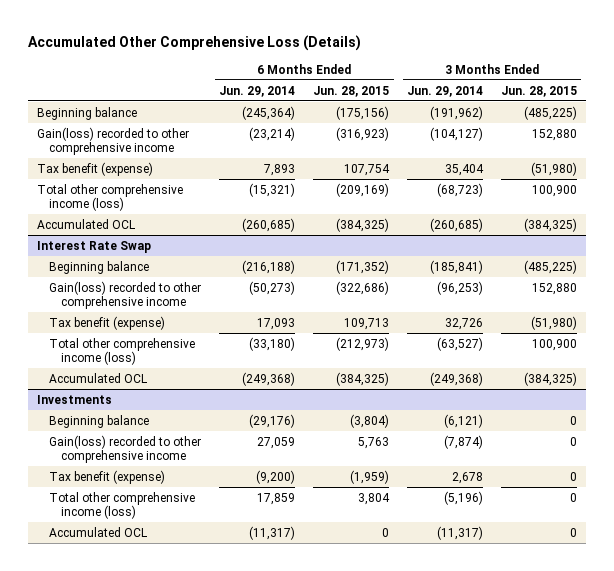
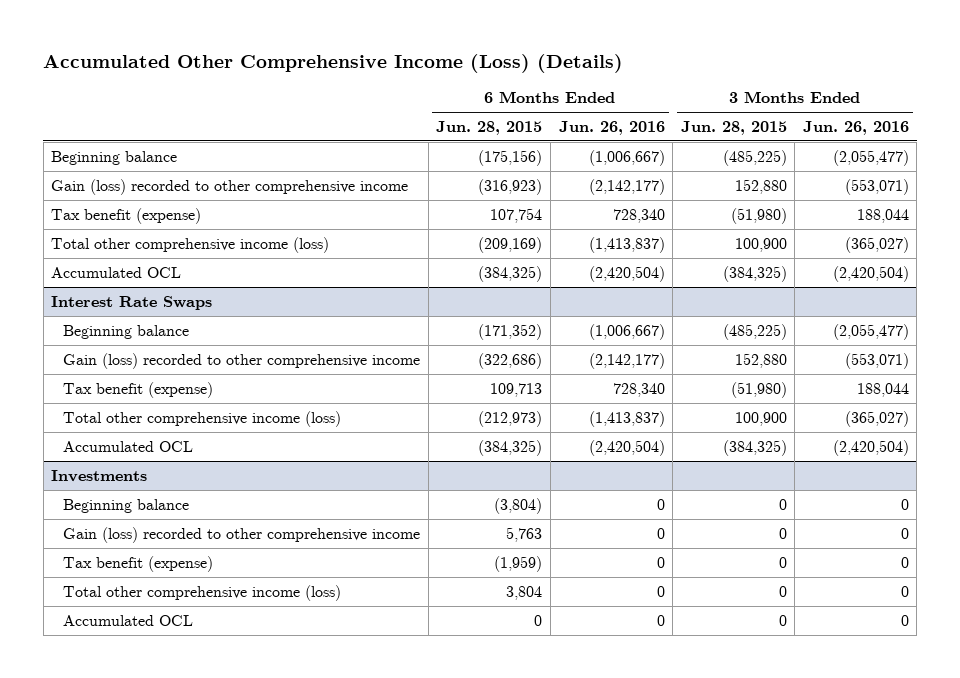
- Accumulated Other Comprehensive Loss (Details)
+ Accumulated Other Comprehensive Income (Loss) (Details)
- | 6 Months Ended Jun. 29, 2014 | 6 Months Ended Jun. 28, 2015 | 3 Months Ended Jun. 29, 2014 | 3 Months Ended Jun. 28, 2015
+ | 6 Months Ended Jun. 28, 2015 | 6 Months Ended Jun. 26, 2016 | 3 Months Ended Jun. 28, 2015 | 3 Months Ended Jun. 26, 2016
- Gain(loss) recorded to other comprehensive income | (23,214) | (316,923) | (104,127) | 152,880
+ Gain (loss) recorded to other comprehensive income | (316,923) | (2,142,177) | 152,880 | (553,071)
- Interest Rate Swap
+ Interest Rate Swaps
- Gain(loss) recorded to other comprehensive income | (50,273) | (322,686) | (96,253) | 152,880
+ Gain (loss) recorded to other comprehensive income | (322,686) | (2,142,177) | 152,880 | (553,071)
@ Investments
- Gain(loss) recorded to other comprehensive income | 27,059 | 5,763 | (7,874) | 0
+ Gain (loss) recorded to other comprehensive income | 5,763 | 0 | 0 | 0

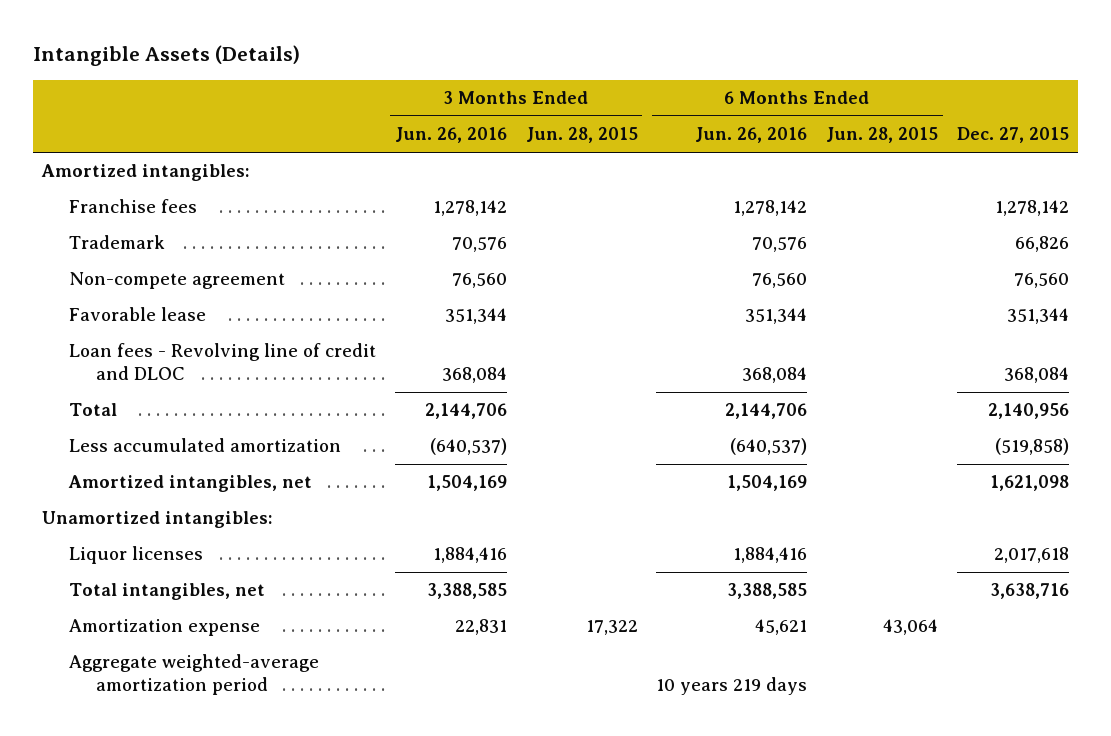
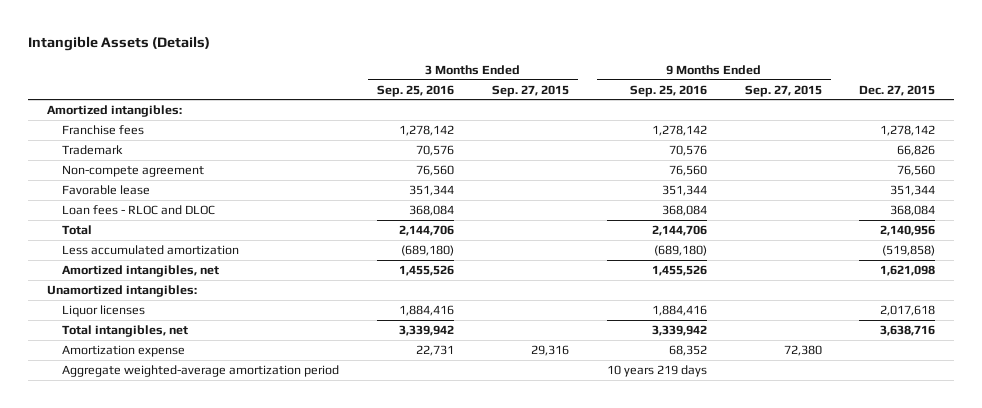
- | 3 Months Ended Jun. 26, 2016 | 3 Months Ended Jun. 28, 2015 | 6 Months Ended Jun. 26, 2016 | 6 Months Ended Jun. 28, 2015 | Dec. 27, 2015
+ | 3 Months Ended Sep. 25, 2016 | 3 Months Ended Sep. 27, 2015 | 9 Months Ended Sep. 25, 2016 | 9 Months Ended Sep. 27, 2015 | Dec. 27, 2015
- Loan fees - Revolving line of credit and DLOC | 368,084 | | 368,084 | | 368,084
+ Loan fees - RLOC and DLOC | 368,084 | | 368,084 | | 368,084

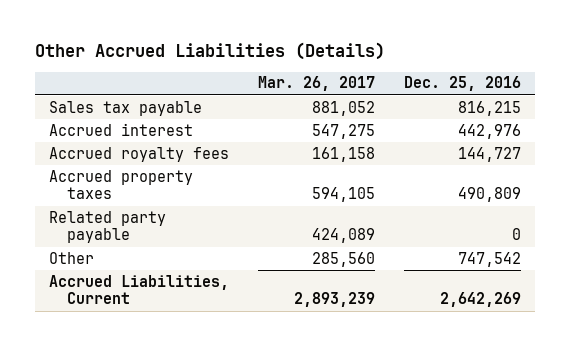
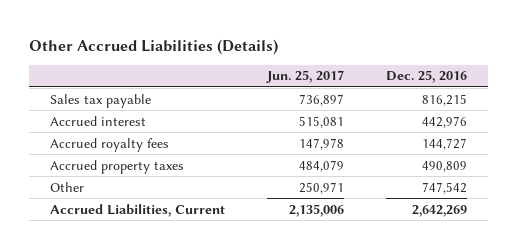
- | Mar. 26, 2017 | Dec. 25, 2016
+ | Jun. 25, 2017 | Dec. 25, 2016
- Related party payable | 424,089 | 0

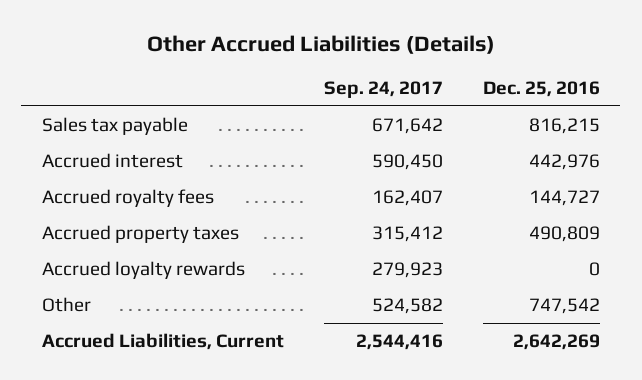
- | Jun. 25, 2017 | Dec. 25, 2016
+ | Sep. 24, 2017 | Dec. 25, 2016
+ Accrued loyalty rewards | 279,923 | 0

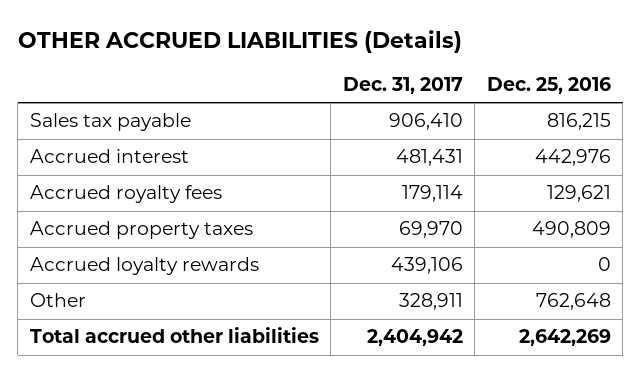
- Other Accrued Liabilities (Details)
+ OTHER ACCRUED LIABILITIES (Details)
- | Sep. 24, 2017 | Dec. 25, 2016
+ | Dec. 31, 2017 | Dec. 25, 2016
- Accrued royalty fees | 162,407 | 144,727
+ Accrued royalty fees | 179,114 | 129,621
- Other | 524,582 | 747,542
- Accrued Liabilities, Current | 2,544,416 | 2,642,269
+ Other | 328,911 | 762,648
+ Total accrued other liabilities | 2,404,942 | 2,642,269

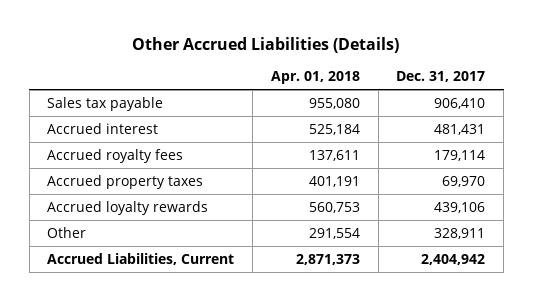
- OTHER ACCRUED LIABILITIES (Details)
+ Other Accrued Liabilities (Details)
- | Dec. 31, 2017 | Dec. 25, 2016
+ | Apr. 01, 2018 | Dec. 31, 2017
- Total accrued other liabilities | 2,404,942 | 2,642,269
+ Accrued Liabilities, Current | 2,871,373 | 2,404,942

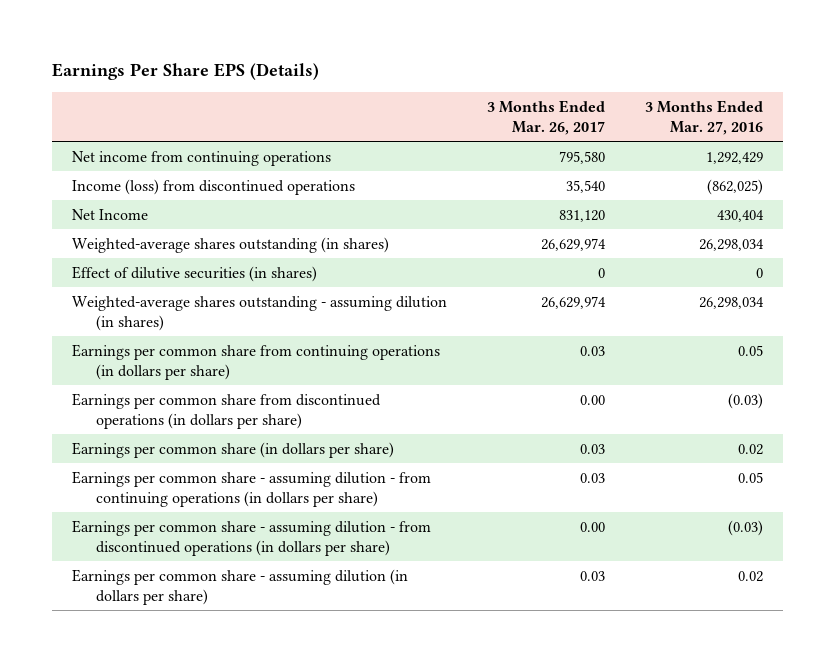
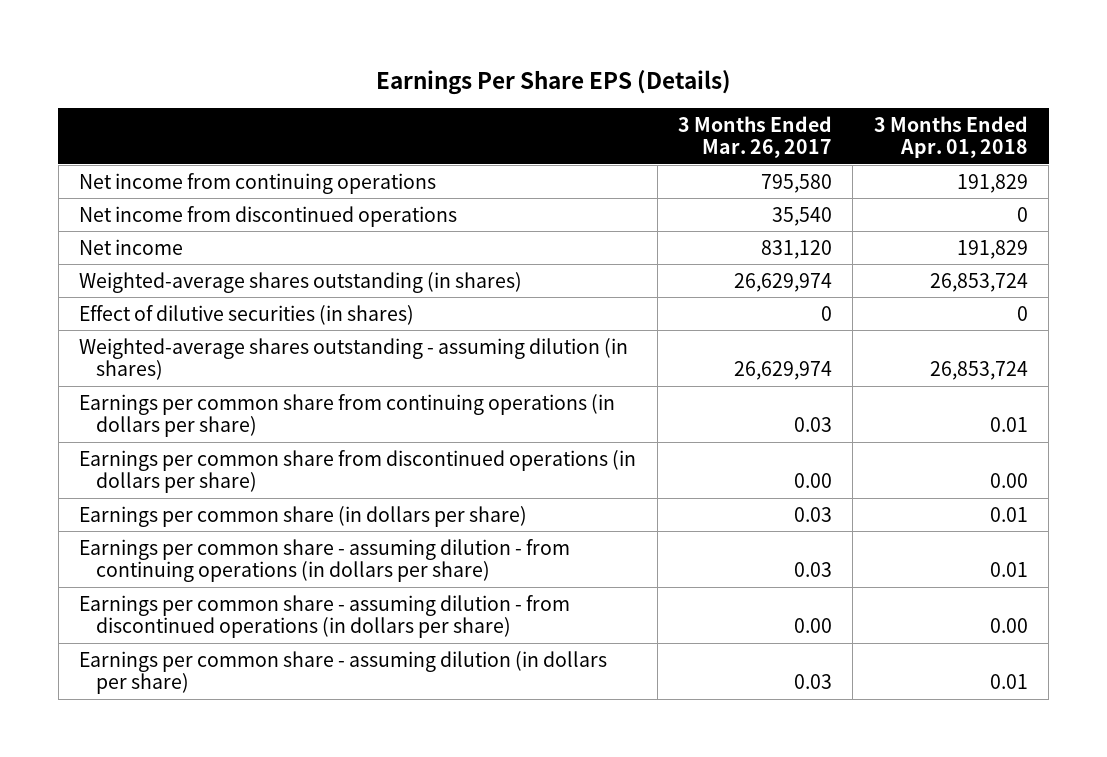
- | 3 Months Ended Mar. 26, 2017 | 3 Months Ended Mar. 27, 2016
+ | 3 Months Ended Mar. 26, 2017 | 3 Months Ended Apr. 01, 2018
- Income (loss) from discontinued operations | 35,540 | (862,025)
- Net Income | 831,120 | 430,404
+ Net income from discontinued operations | 35,540 | 0
+ Net income | 831,120 | 191,829

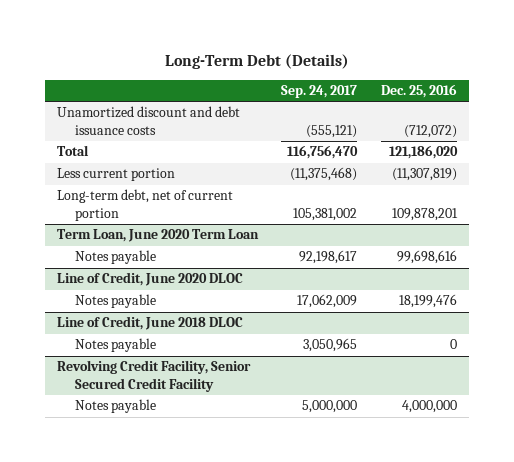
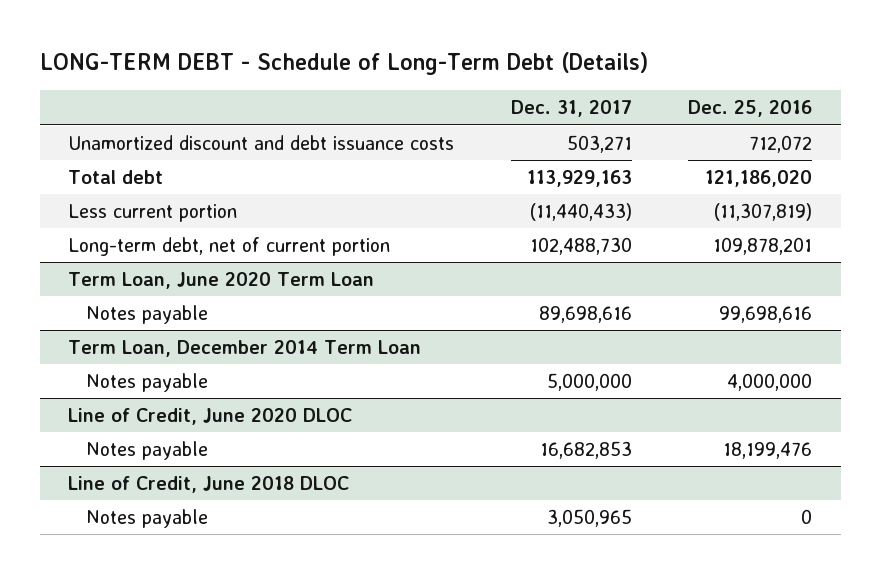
- Long-Term Debt (Details)
+ LONG-TERM DEBT - Schedule of Long-Term Debt (Details)
- | Sep. 24, 2017 | Dec. 25, 2016
+ | Dec. 31, 2017 | Dec. 25, 2016
- Unamortized discount and debt issuance costs | (555,121) | (712,072)
- Total | 116,756,470 | 121,186,020
+ Unamortized discount and debt issuance costs | 503,271 | 712,072
+ Total debt | 113,929,163 | 121,186,020
+ Term Loan, December 2014 Term Loan
+ Notes payable | 5,000,000 | 4,000,000
- Revolving Credit Facility, Senior Secured Credit Facility
- Notes payable | 5,000,000 | 4,000,000

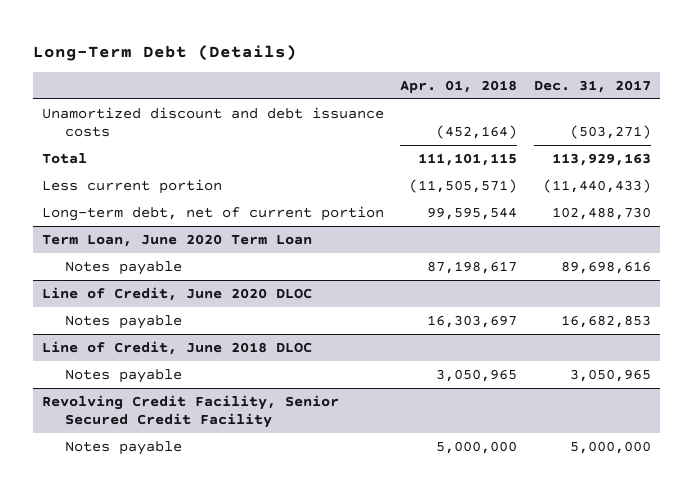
- LONG-TERM DEBT - Schedule of Long-Term Debt (Details)
+ Long-Term Debt (Details)
- | Dec. 31, 2017 | Dec. 25, 2016
+ | Apr. 01, 2018 | Dec. 31, 2017
- Unamortized discount and debt issuance costs | 503,271 | 712,072
- Total debt | 113,929,163 | 121,186,020
+ Unamortized discount and debt issuance costs | (452,164) | (503,271)
+ Total | 111,101,115 | 113,929,163
- Term Loan, December 2014 Term Loan
- Notes payable | 5,000,000 | 4,000,000
+ Revolving Credit Facility, Senior Secured Credit Facility
+ Notes payable | 5,000,000 | 5,000,000

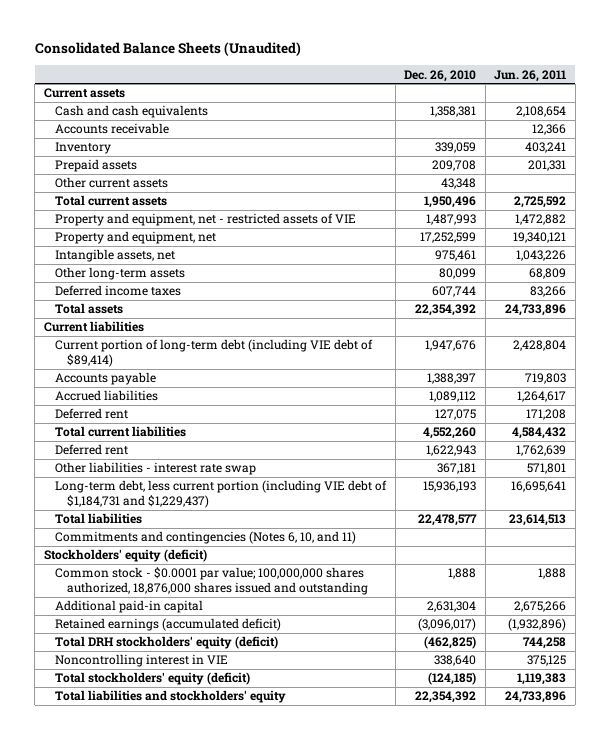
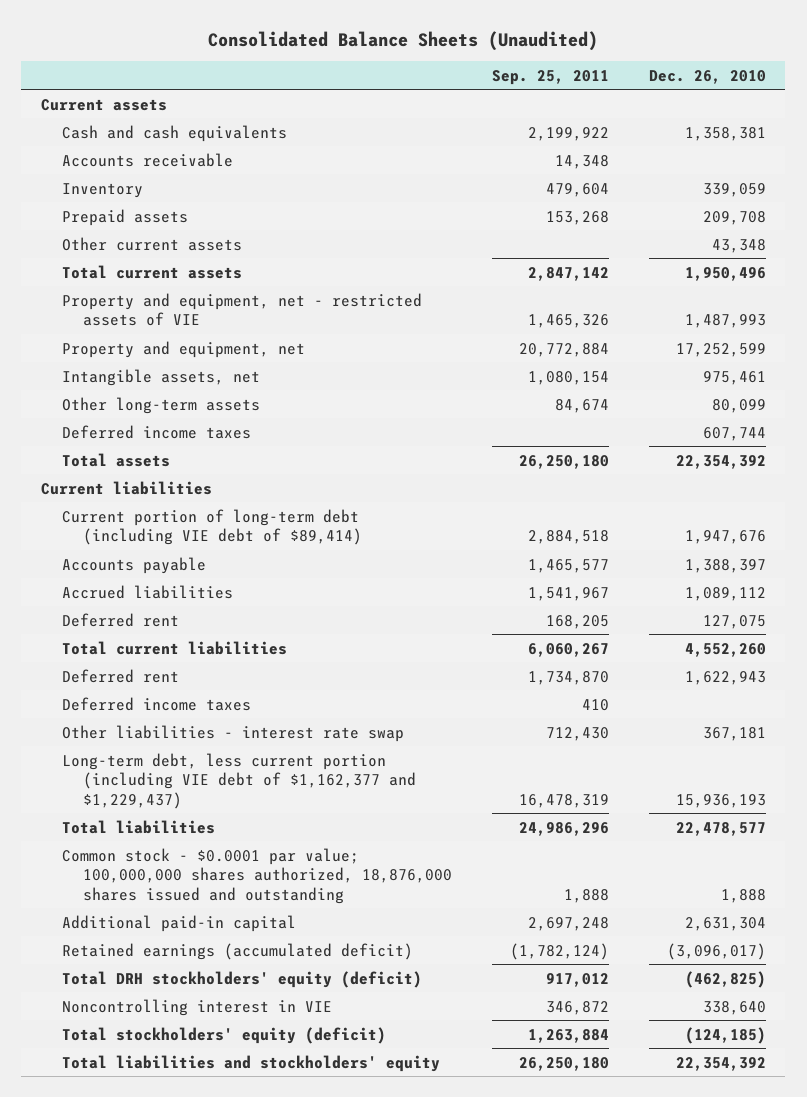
- | Dec. 26, 2010 | Jun. 26, 2011
+ | Sep. 25, 2011 | Dec. 26, 2010
+ Deferred income taxes | 410 |
- Long-term debt, less current portion (including VIE debt of $1,184,731 and $1,229,437) | 15,936,193 | 16,695,641
+ Long-term debt, less current portion (including VIE debt of $1,162,377 and $1,229,437) | 16,478,319 | 15,936,193
- Commitments and contingencies (Notes 6, 10, and 11)
- Stockholders' equity (deficit)

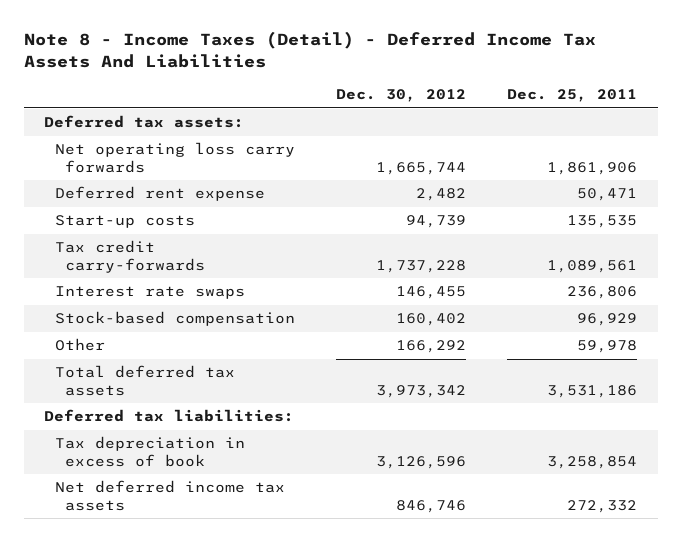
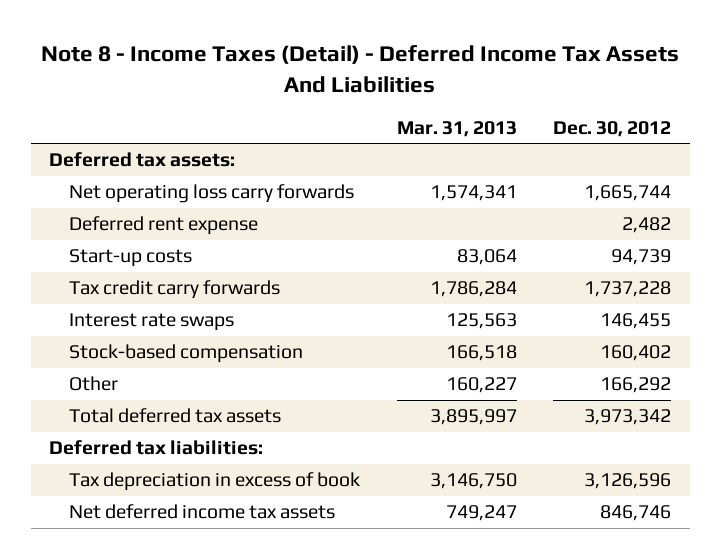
- | Dec. 30, 2012 | Dec. 25, 2011
+ | Mar. 31, 2013 | Dec. 30, 2012
- Tax credit carry-forwards | 1,737,228 | 1,089,561
+ Tax credit carry forwards | 1,786,284 | 1,737,228

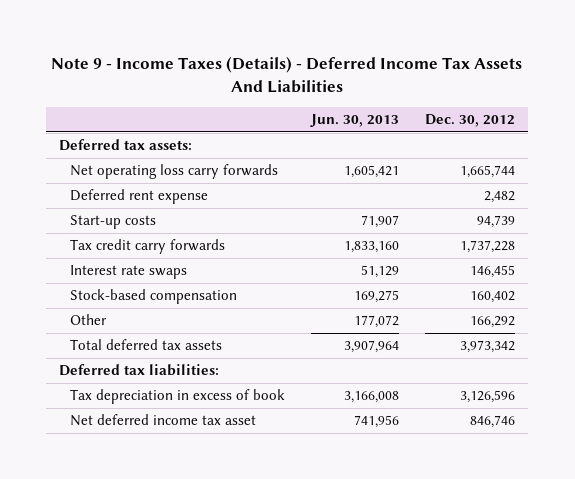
- Note 8 - Income Taxes (Detail) - Deferred Income Tax Assets And Liabilities
+ Note 9 - Income Taxes (Details) - Deferred Income Tax Assets And Liabilities
- | Mar. 31, 2013 | Dec. 30, 2012
+ | Jun. 30, 2013 | Dec. 30, 2012
- Net deferred income tax assets | 749,247 | 846,746
+ Net deferred income tax asset | 741,956 | 846,746

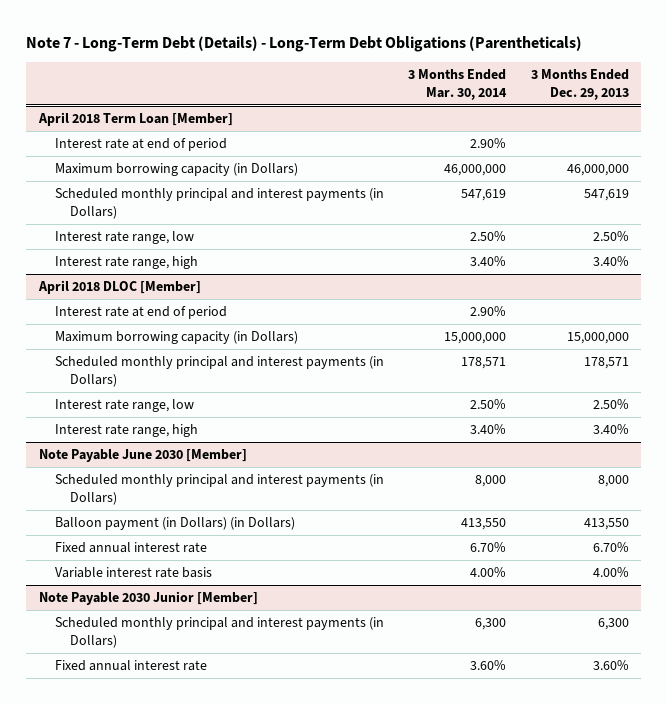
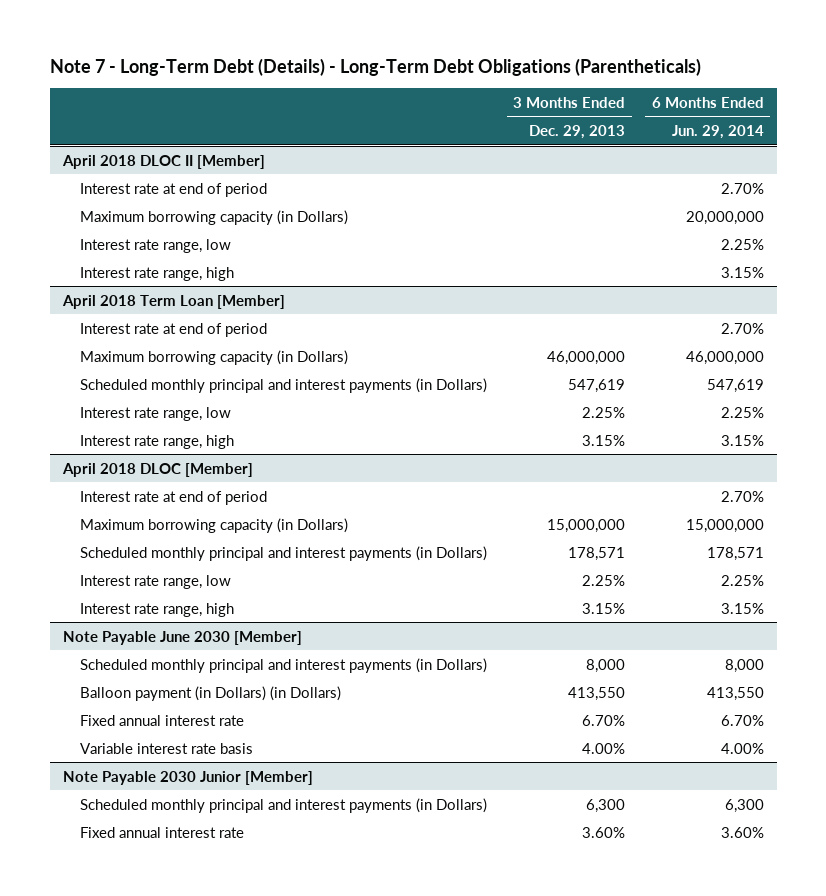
- | 3 Months Ended Mar. 30, 2014 | 3 Months Ended Dec. 29, 2013
+ | 3 Months Ended Dec. 29, 2013 | 6 Months Ended Jun. 29, 2014
+ April 2018 DLOC II [Member]
+ Intеrеst ratе at еnd of pеriod | | 2.70%
+ Maximum borrowing capacity (in Dollars) | | 20,000,000
+ Interest rate range, low | | 2.25%
+ Interest rate range, high | | 3.15%
@ April 2018 Term Loan [Member]
- Interest rate range, low | 2.50% | 2.50%
- Interest rate range, high | 3.40% | 3.40%
+ Interest rate range, low | 2.25% | 2.25%
+ Interest rate range, high | 3.15% | 3.15%
@ April 2018 DLOC [Member]
- Interest rate range, low | 2.50% | 2.50%
- Interest rate range, high | 3.40% | 3.40%
+ Interest rate range, low | 2.25% | 2.25%
+ Interest rate range, high | 3.15% | 3.15%

